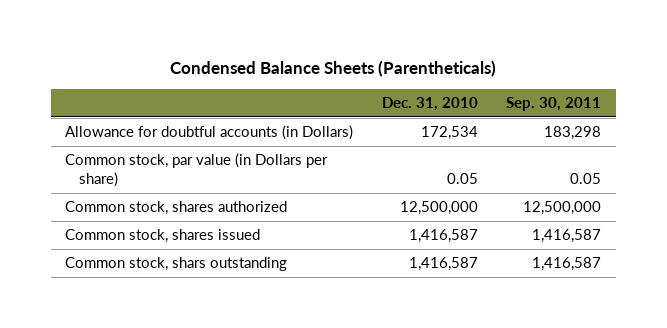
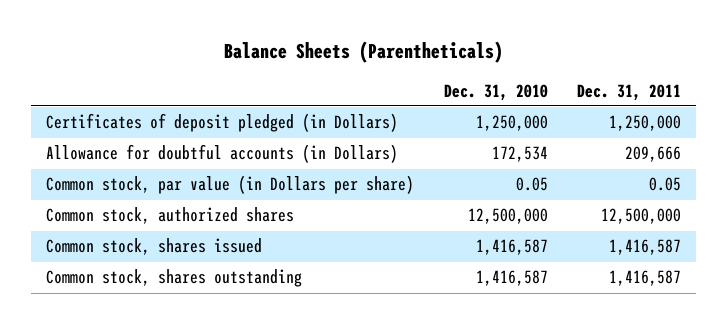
- Condensed Balance Sheets (Parentheticals)
+ Balance Sheets (Parentheticals)
- | Dec. 31, 2010 | Sep. 30, 2011
+ | Dec. 31, 2010 | Dec. 31, 2011
+ Certificates of deposit pledged (in Dollars) | 1,250,000 | 1,250,000
- Common stock, shares authorized | 12,500,000 | 12,500,000
+ Common stock, authorized shares | 12,500,000 | 12,500,000
- Common stock, shars outstanding | 1,416,587 | 1,416,587
+ Common stock, shares outstanding | 1,416,587 | 1,416,587

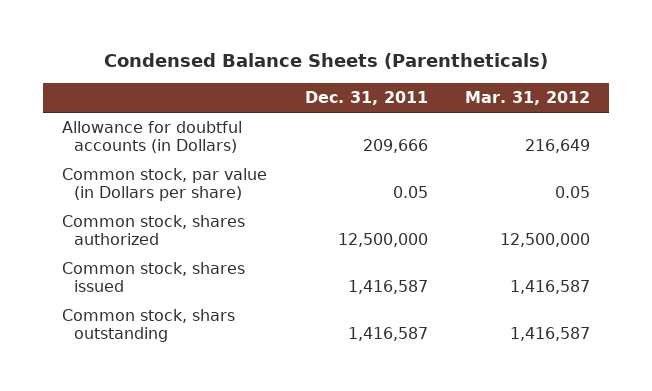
- Balance Sheets (Parentheticals)
+ Condensed Balance Sheets (Parentheticals)
- | Dec. 31, 2010 | Dec. 31, 2011
+ | Dec. 31, 2011 | Mar. 31, 2012
- Certificates of deposit pledged (in Dollars) | 1,250,000 | 1,250,000
- Common stock, authorized shares | 12,500,000 | 12,500,000
+ Common stock, shares authorized | 12,500,000 | 12,500,000
- Common stock, shares outstanding | 1,416,587 | 1,416,587
+ Common stock, shars outstanding | 1,416,587 | 1,416,587

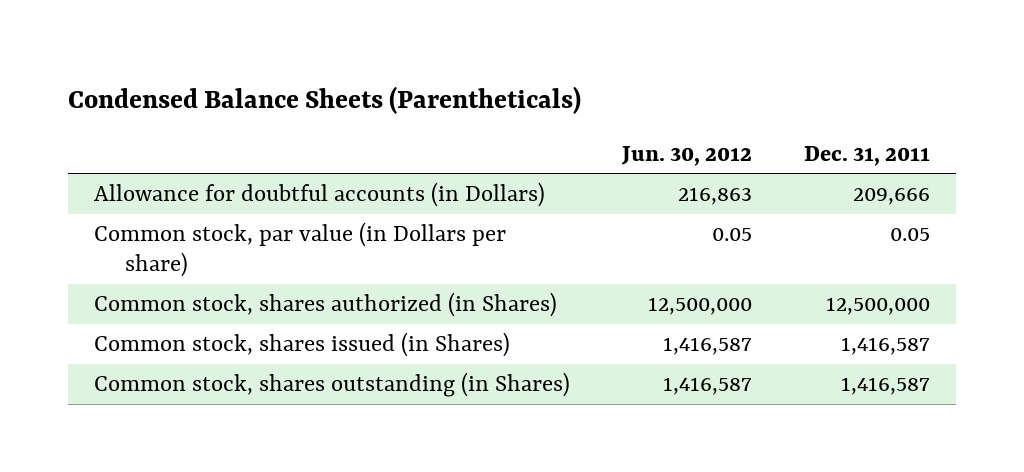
- | Dec. 31, 2011 | Mar. 31, 2012
+ | Jun. 30, 2012 | Dec. 31, 2011
- Common stock, shares authorized | 12,500,000 | 12,500,000
- Common stock, shares issued | 1,416,587 | 1,416,587
- Common stock, shars outstanding | 1,416,587 | 1,416,587
+ Common stock, shares authorized (in Shares) | 12,500,000 | 12,500,000
+ Common stock, shares issued (in Shares) | 1,416,587 | 1,416,587
+ Common stock, shares outstanding (in Shares) | 1,416,587 | 1,416,587

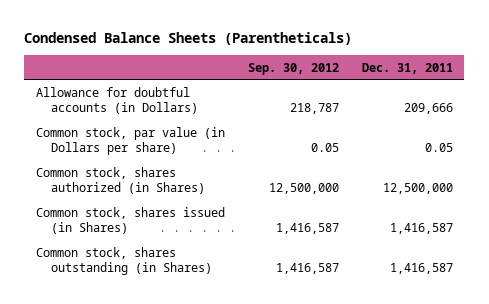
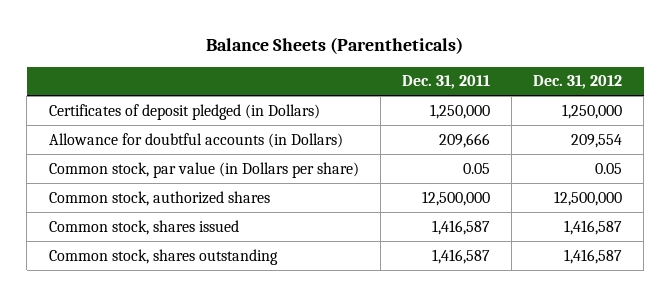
- Condensed Balance Sheets (Parentheticals)
+ Balance Sheets (Parentheticals)
- | Sep. 30, 2012 | Dec. 31, 2011
+ | Dec. 31, 2011 | Dec. 31, 2012
+ Certificates of deposit pledged (in Dollars) | 1,250,000 | 1,250,000
- Common stock, shares authorized (in Shares) | 12,500,000 | 12,500,000
- Common stock, shares issued (in Shares) | 1,416,587 | 1,416,587
- Common stock, shares outstanding (in Shares) | 1,416,587 | 1,416,587
+ Common stock, authorized shares | 12,500,000 | 12,500,000
+ Common stock, shares issued | 1,416,587 | 1,416,587
+ Common stock, shares outstanding | 1,416,587 | 1,416,587

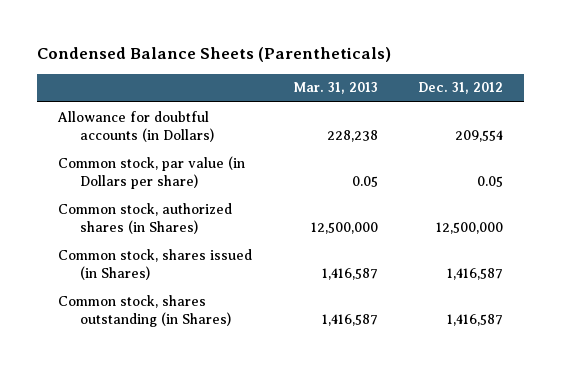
- Balance Sheets (Parentheticals)
+ Condensed Balance Sheets (Parentheticals)
- | Dec. 31, 2011 | Dec. 31, 2012
+ | Mar. 31, 2013 | Dec. 31, 2012
- Certificates of deposit pledged (in Dollars) | 1,250,000 | 1,250,000
- Common stock, authorized shares | 12,500,000 | 12,500,000
- Common stock, shares issued | 1,416,587 | 1,416,587
- Common stock, shares outstanding | 1,416,587 | 1,416,587
+ Common stock, authorized shares (in Shares) | 12,500,000 | 12,500,000
+ Common stock, shares issued (in Shares) | 1,416,587 | 1,416,587
+ Common stock, shares outstanding (in Shares) | 1,416,587 | 1,416,587

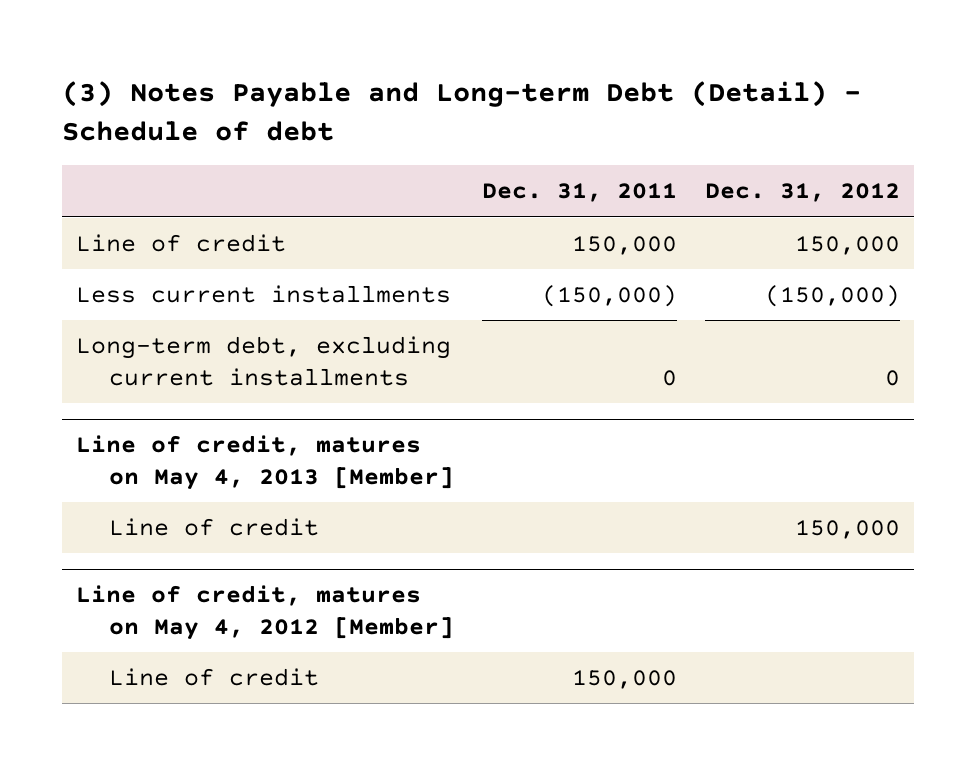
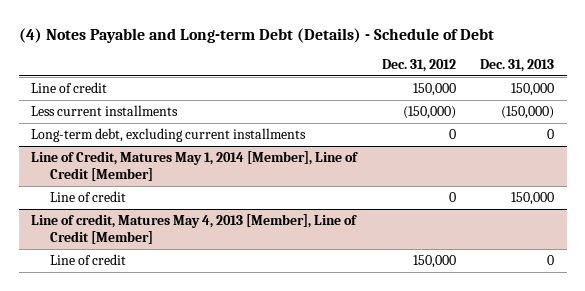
- (3) Notes Payable and Long-term Debt (Detail) - Schedule of debt
+ (4) Notes Payable and Long-term Debt (Details) - Schedule of Debt
- | Dec. 31, 2011 | Dec. 31, 2012
+ | Dec. 31, 2012 | Dec. 31, 2013
- Line of credit, matures on May 4, 2013 [Member]
+ Line of Credit, Matures May 1, 2014 [Member], Line of Credit [Member]
+ Line of credit | 0 | 150,000
+ Line of credit, Matures May 4, 2013 [Member], Line of Credit [Member]
- Line of credit, matures on May 4, 2012 [Member]
- Line of credit | 150,000 |

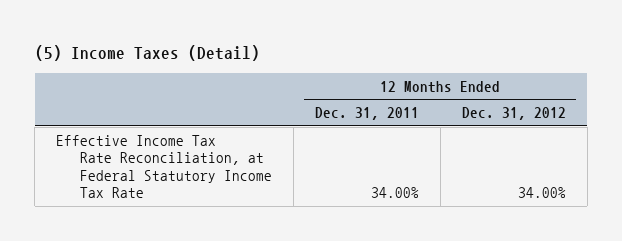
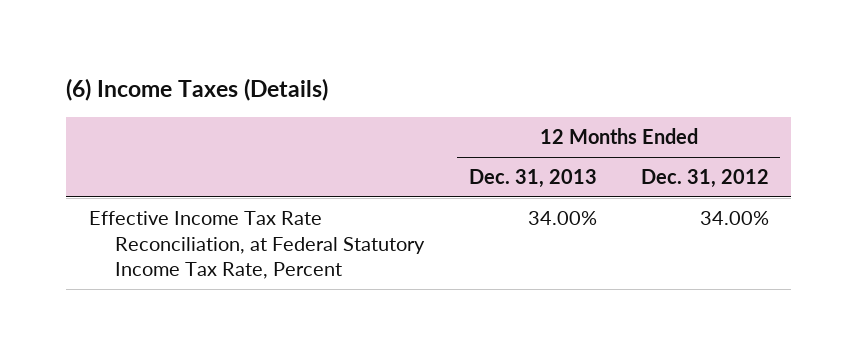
- (5) Income Taxes (Detail)
+ (6) Income Taxes (Details)
- | 12 Months Ended Dec. 31, 2011 | 12 Months Ended Dec. 31, 2012
+ | 12 Months Ended Dec. 31, 2013 | 12 Months Ended Dec. 31, 2012
- Effective Income Tax Rate Reconciliation, at Federal Statutory Income Tax Rate | 34.00% | 34.00%
+ Effective Income Tax Rate Reconciliation, at Federal Statutory Income Tax Rate, Percent | 34.00% | 34.00%

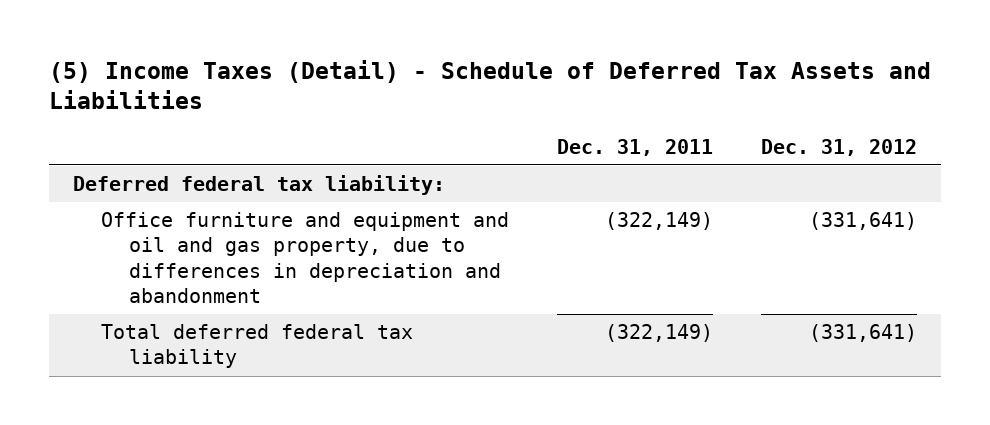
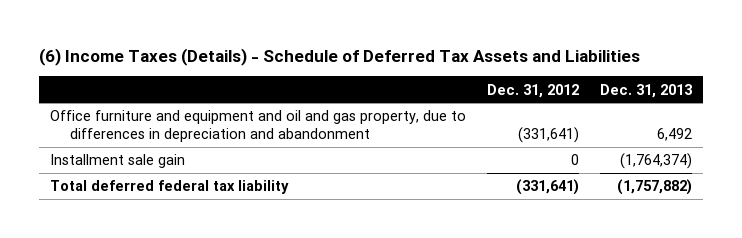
- (5) Income Taxes (Detail) - Schedule of Deferred Tax Assets and Liabilities
+ (6) Income Taxes (Details) - Schedule of Deferred Tax Assets and Liabilities
- | Dec. 31, 2011 | Dec. 31, 2012
+ | Dec. 31, 2012 | Dec. 31, 2013
- Deferred federal tax liability:
+ Installment sale gain | 0 | (1,764,374)

